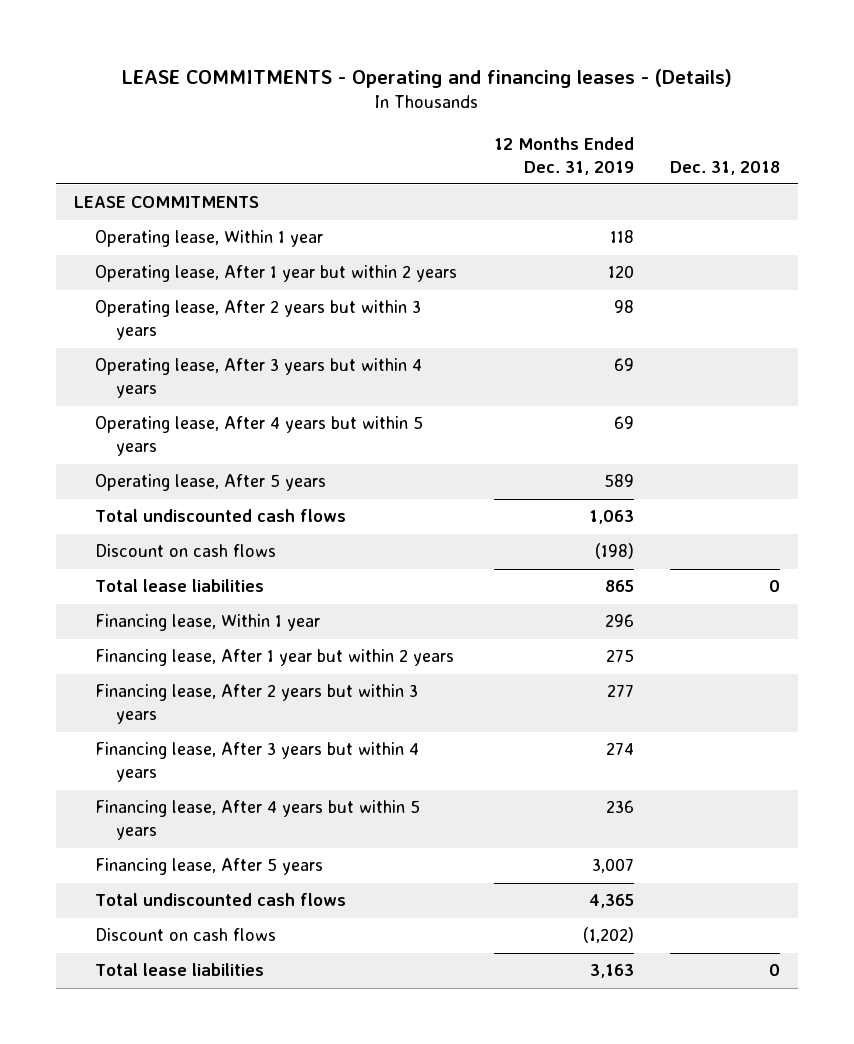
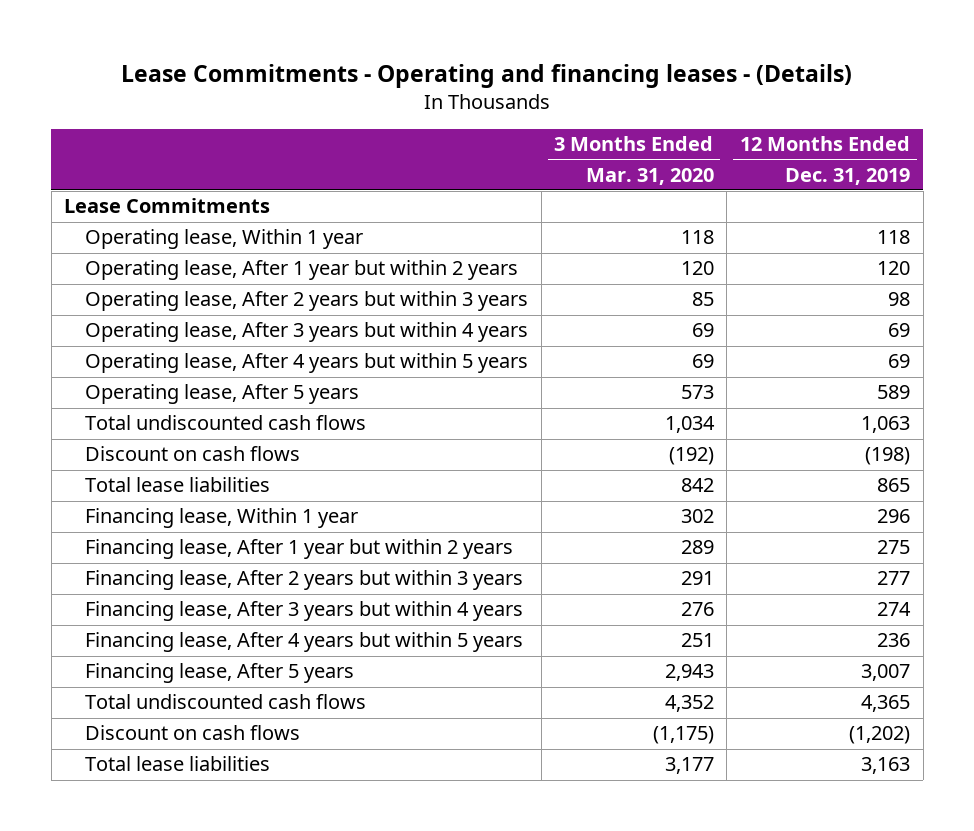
- LEASE COMMITMENTS - Operating and financing leases - (Details)
+ Lease Commitments - Operating and financing leases - (Details)
- | 12 Months Ended Dec. 31, 2019 | Dec. 31, 2018
+ | 3 Months Ended Mar. 31, 2020 | 12 Months Ended Dec. 31, 2019
- LEASE COMMITMENTS
+ Lease Commitments

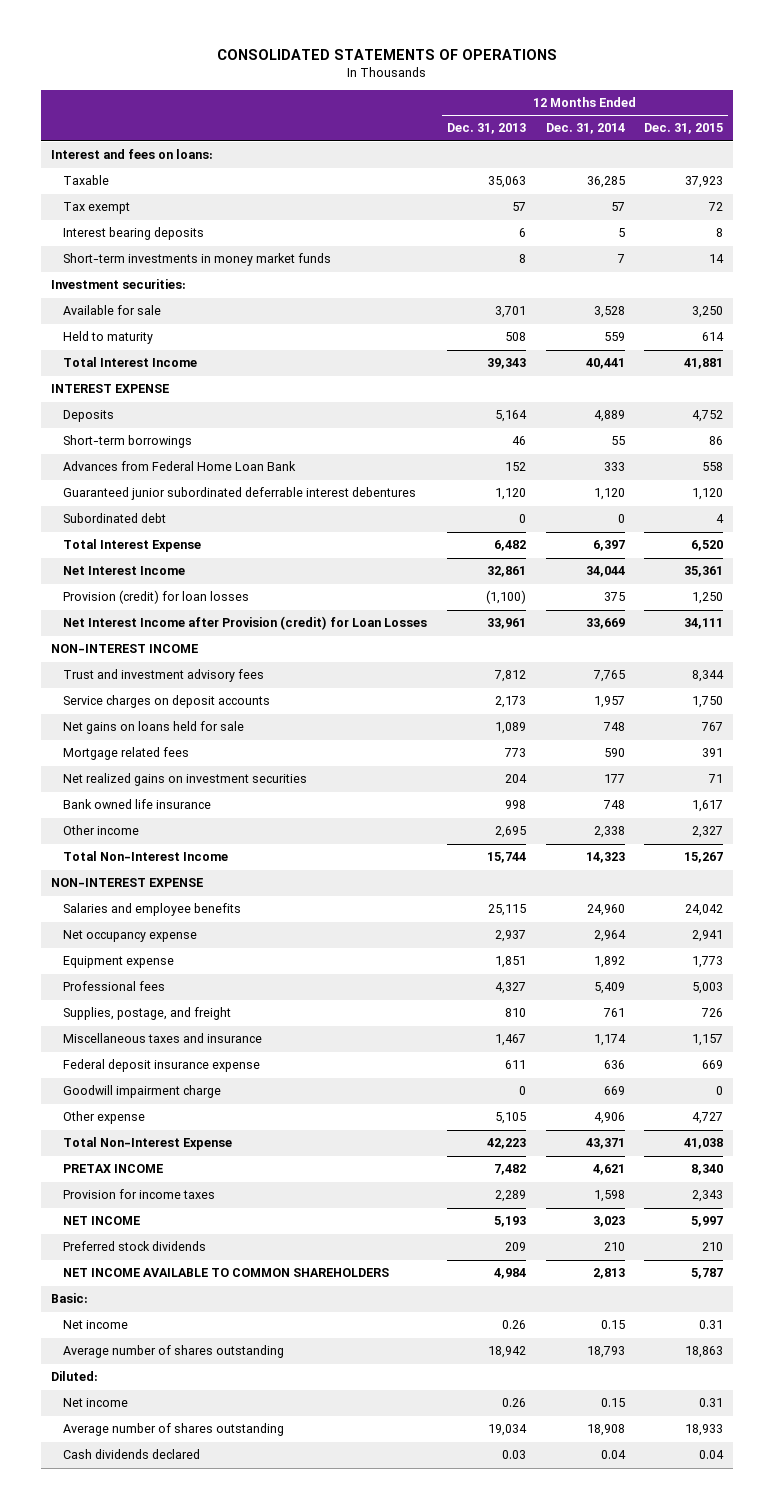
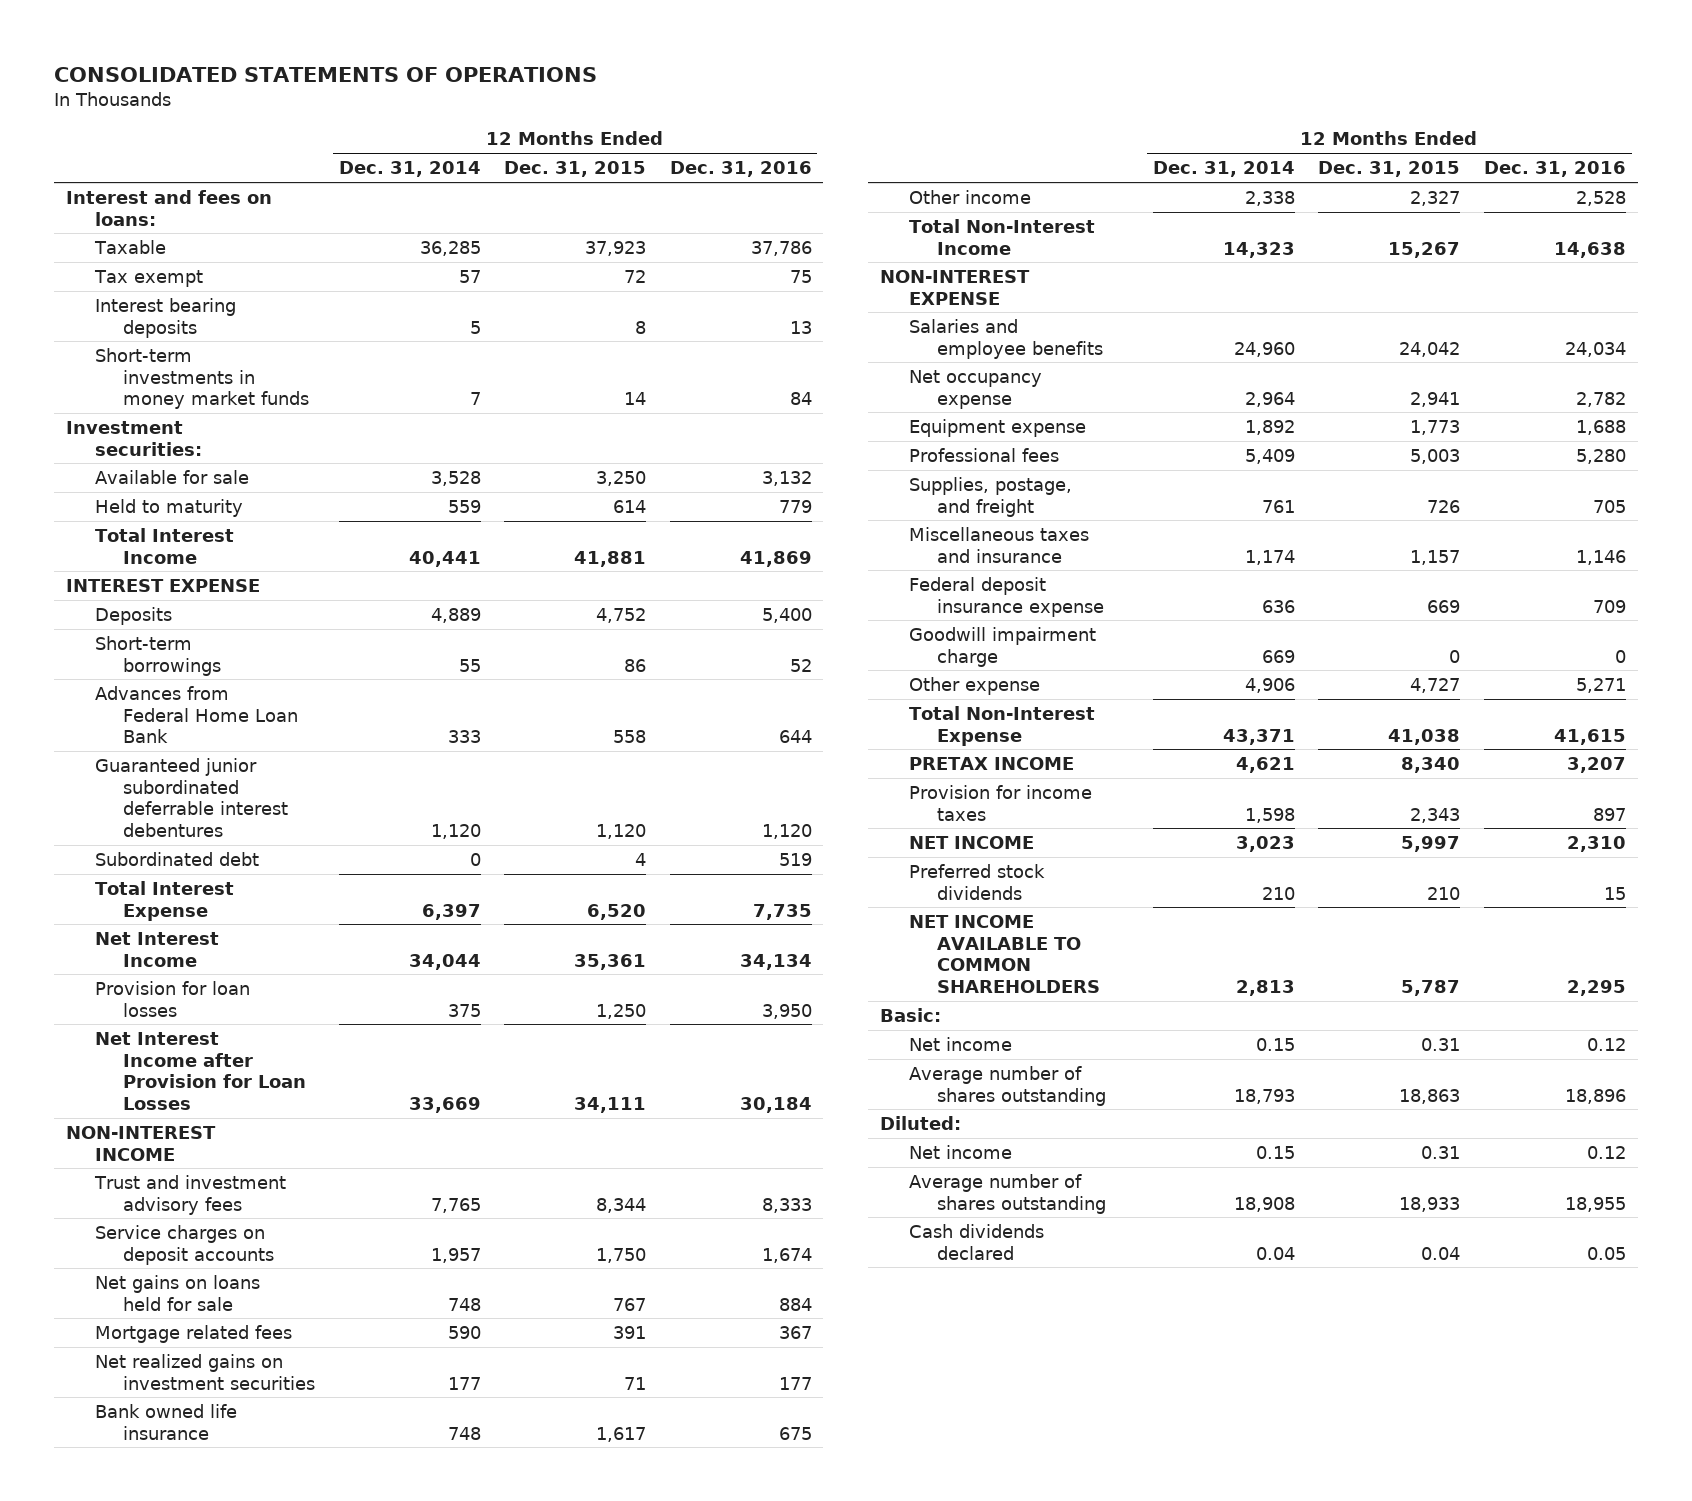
- | 12 Months Ended Dec. 31, 2013 | 12 Months Ended Dec. 31, 2014 | 12 Months Ended Dec. 31, 2015
+ | 12 Months Ended Dec. 31, 2014 | 12 Months Ended Dec. 31, 2015 | 12 Months Ended Dec. 31, 2016
- Provision (credit) for loan losses | (1,100) | 375 | 1,250
- Net Interest Income after Provision (credit) for Loan Losses | 33,961 | 33,669 | 34,111
+ Provision for loan losses | 375 | 1,250 | 3,950
+ Net Interest Income after Provision for Loan Losses | 33,669 | 34,111 | 30,184

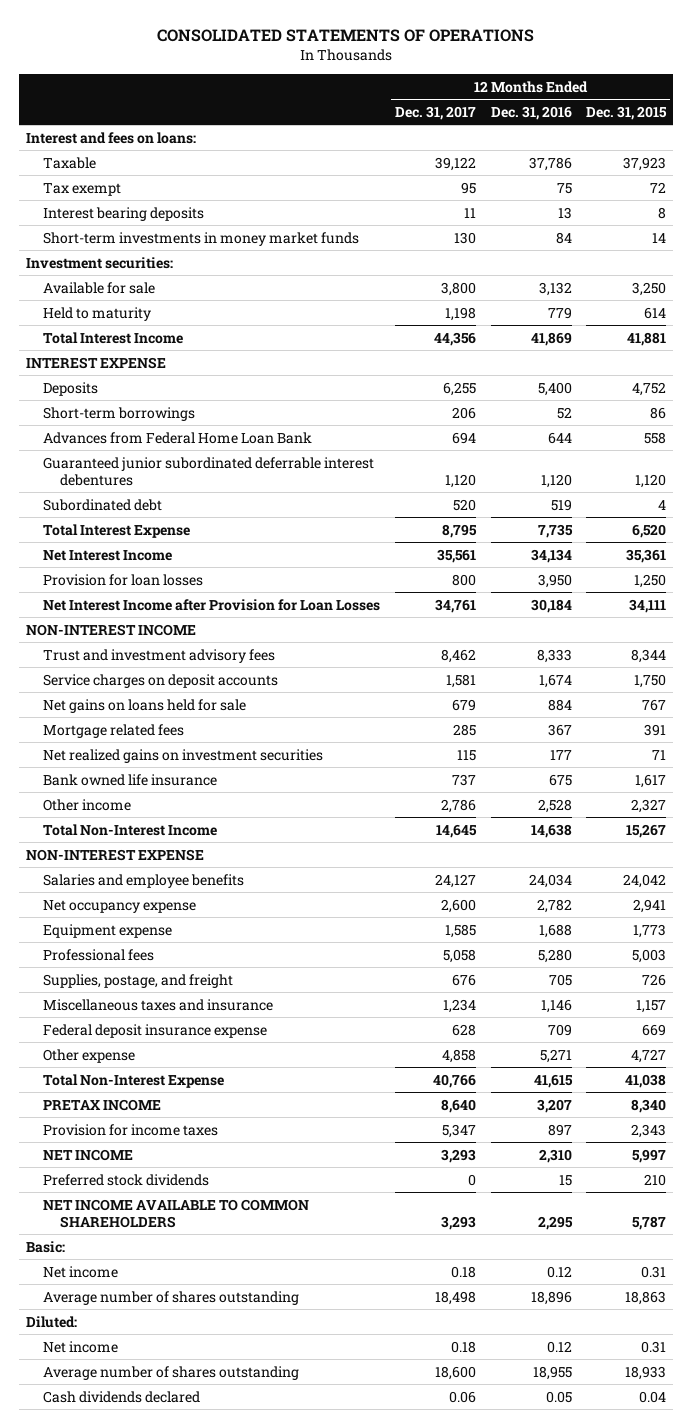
- | 12 Months Ended Dec. 31, 2014 | 12 Months Ended Dec. 31, 2015 | 12 Months Ended Dec. 31, 2016
+ | 12 Months Ended Dec. 31, 2017 | 12 Months Ended Dec. 31, 2016 | 12 Months Ended Dec. 31, 2015
- Goodwill impairment charge | 669 | 0 | 0

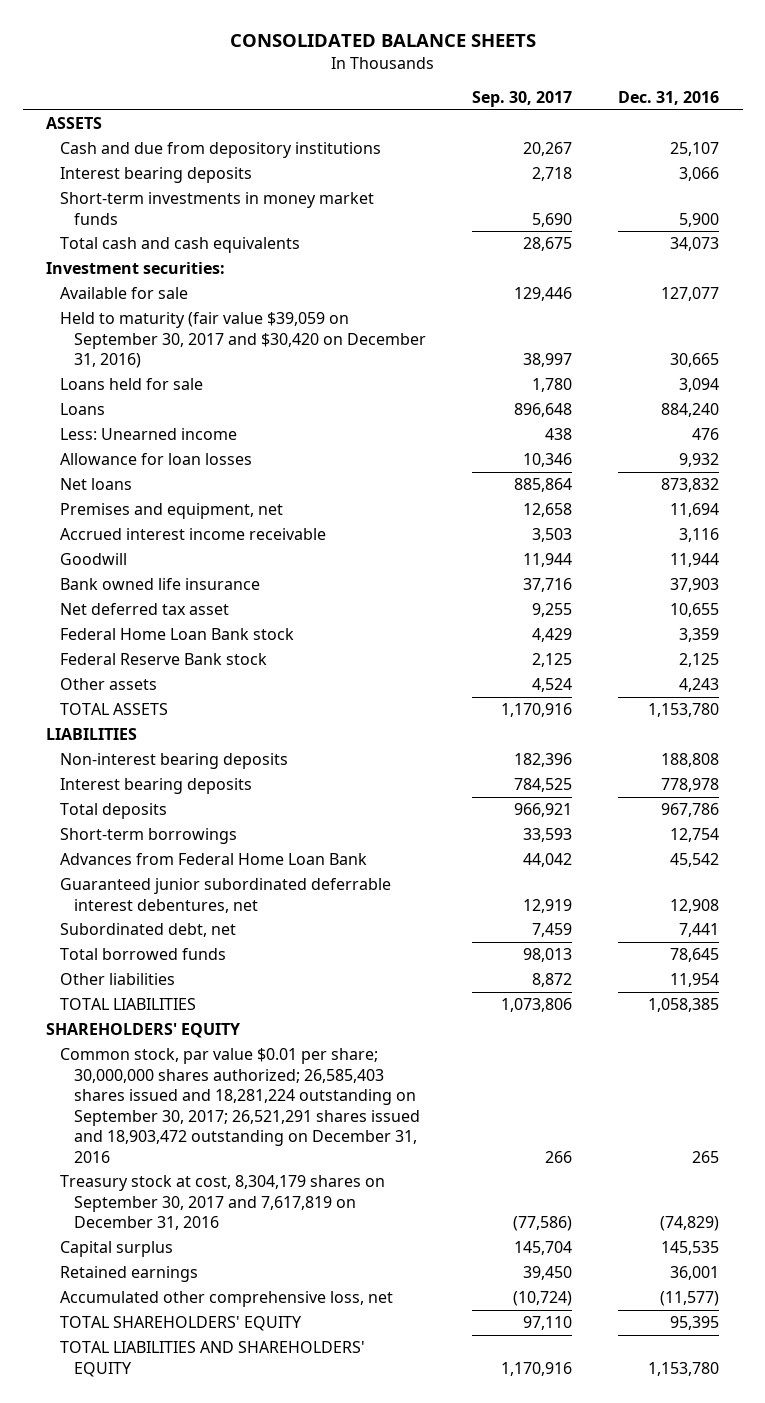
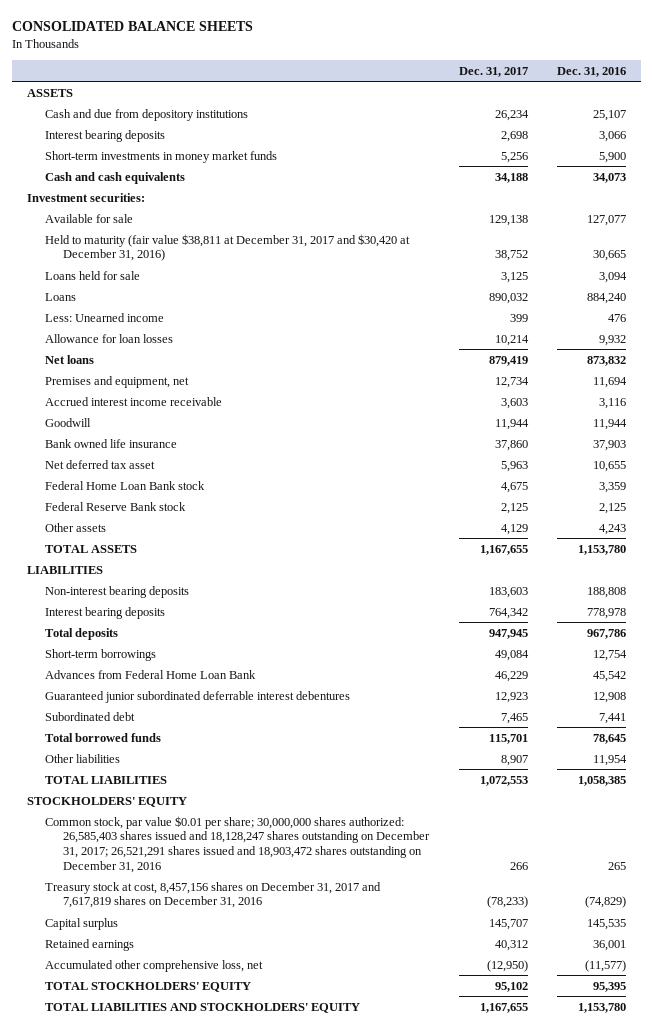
- | Sep. 30, 2017 | Dec. 31, 2016
+ | Dec. 31, 2017 | Dec. 31, 2016
- Total cash and cash equivalents | 28,675 | 34,073
+ Cash and cash equivalents | 34,188 | 34,073
- Held to maturity (fair value $39,059 on September 30, 2017 and $30,420 on December 31, 2016) | 38,997 | 30,665
+ Held to maturity (fair value $38,811 at December 31, 2017 and $30,420 at December 31, 2016) | 38,752 | 30,665
- Guaranteed junior subordinated deferrable interest debentures, net | 12,919 | 12,908
- Subordinated debt, net | 7,459 | 7,441
+ Guaranteed junior subordinated deferrable interest debentures | 12,923 | 12,908
+ Subordinated debt | 7,465 | 7,441
- SHAREHOLDERS' EQUITY
- Common stock, par value $0.01 per share; 30,000,000 shares authorized; 26,585,403 shares issued and 18,281,224 outstanding on September 30, 2017; 26,521,291 shares issued and 18,903,472 outstanding on December 31, 2016 | 266 | 265
- Treasury stock at cost, 8,304,179 shares on September 30, 2017 and 7,617,819 on December 31, 2016 | (77,586) | (74,829)
+ STOCKHOLDERS' EQUITY
+ Common stock, par value $0.01 per share; 30,000,000 shares authorized: 26,585,403 shares issued and 18,128,247 shares outstanding on December 31, 2017; 26,521,291 shares issued and 18,903,472 shares outstanding on December 31, 2016 | 266 | 265
+ Treasury stock at cost, 8,457,156 shares on December 31, 2017 and 7,617,819 shares on December 31, 2016 | (78,233) | (74,829)
- TOTAL SHAREHOLDERS' EQUITY | 97,110 | 95,395
- TOTAL LIABILITIES AND SHAREHOLDERS' EQUITY | 1,170,916 | 1,153,780
+ TOTAL STOCKHOLDERS' EQUITY | 95,102 | 95,395
+ TOTAL LIABILITIES AND STOCKHOLDERS' EQUITY | 1,167,655 | 1,153,780

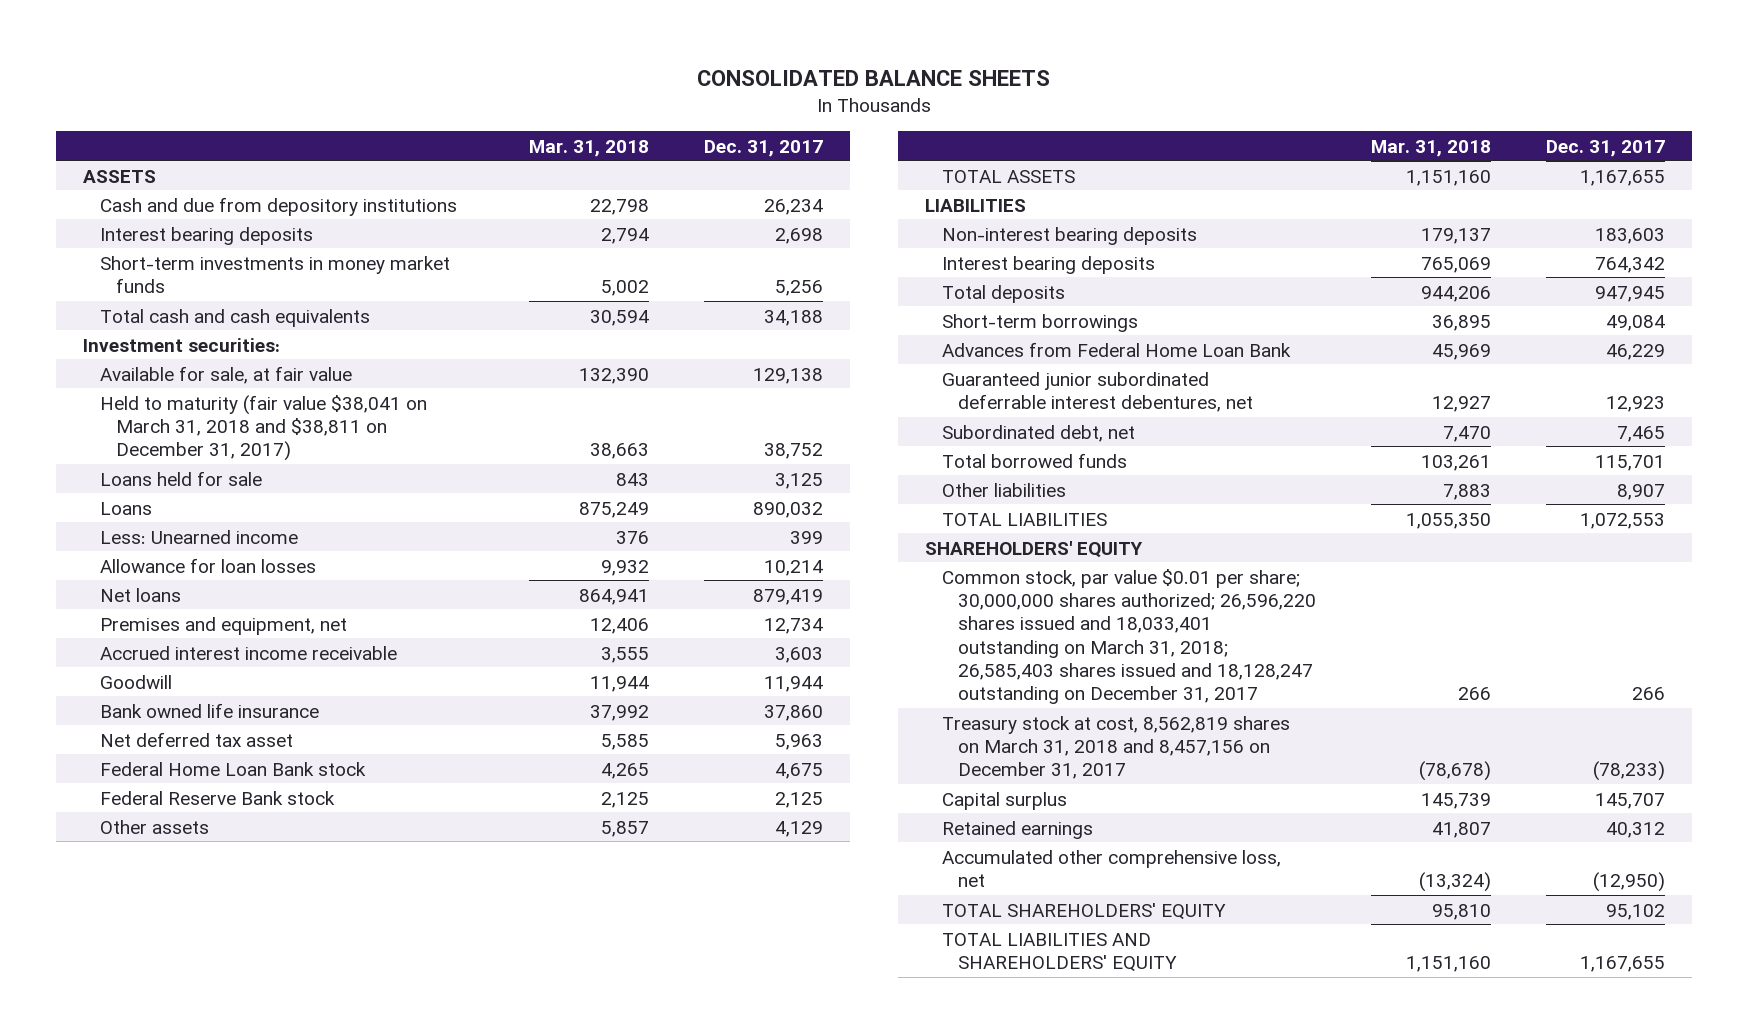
- | Dec. 31, 2017 | Dec. 31, 2016
+ | Mar. 31, 2018 | Dec. 31, 2017
- Cash and cash equivalents | 34,188 | 34,073
+ Total cash and cash equivalents | 30,594 | 34,188
- Available for sale | 129,138 | 127,077
- Held to maturity (fair value $38,811 at December 31, 2017 and $30,420 at December 31, 2016) | 38,752 | 30,665
+ Available for sale, at fair value | 132,390 | 129,138
+ Held to maturity (fair value $38,041 on March 31, 2018 and $38,811 on December 31, 2017) | 38,663 | 38,752
- Guaranteed junior subordinated deferrable interest debentures | 12,923 | 12,908
- Subordinated debt | 7,465 | 7,441
+ Guaranteed junior subordinated deferrable interest debentures, net | 12,927 | 12,923
+ Subordinated debt, net | 7,470 | 7,465
- STOCKHOLDERS' EQUITY
- Common stock, par value $0.01 per share; 30,000,000 shares authorized: 26,585,403 shares issued and 18,128,247 shares outstanding on December 31, 2017; 26,521,291 shares issued and 18,903,472 shares outstanding on December 31, 2016 | 266 | 265
- Treasury stock at cost, 8,457,156 shares on December 31, 2017 and 7,617,819 shares on December 31, 2016 | (78,233) | (74,829)
+ SHAREHOLDERS' EQUITY
+ Common stock, par value $0.01 per share; 30,000,000 shares authorized; 26,596,220 shares issued and 18,033,401 outstanding on March 31, 2018; 26,585,403 shares issued and 18,128,247 outstanding on December 31, 2017 | 266 | 266
+ Treasury stock at cost, 8,562,819 shares on March 31, 2018 and 8,457,156 on December 31, 2017 | (78,678) | (78,233)
- TOTAL STOCKHOLDERS' EQUITY | 95,102 | 95,395
- TOTAL LIABILITIES AND STOCKHOLDERS' EQUITY | 1,167,655 | 1,153,780
+ TOTAL SHAREHOLDERS' EQUITY | 95,810 | 95,102
+ TOTAL LIABILITIES AND SHAREHOLDERS' EQUITY | 1,151,160 | 1,167,655

